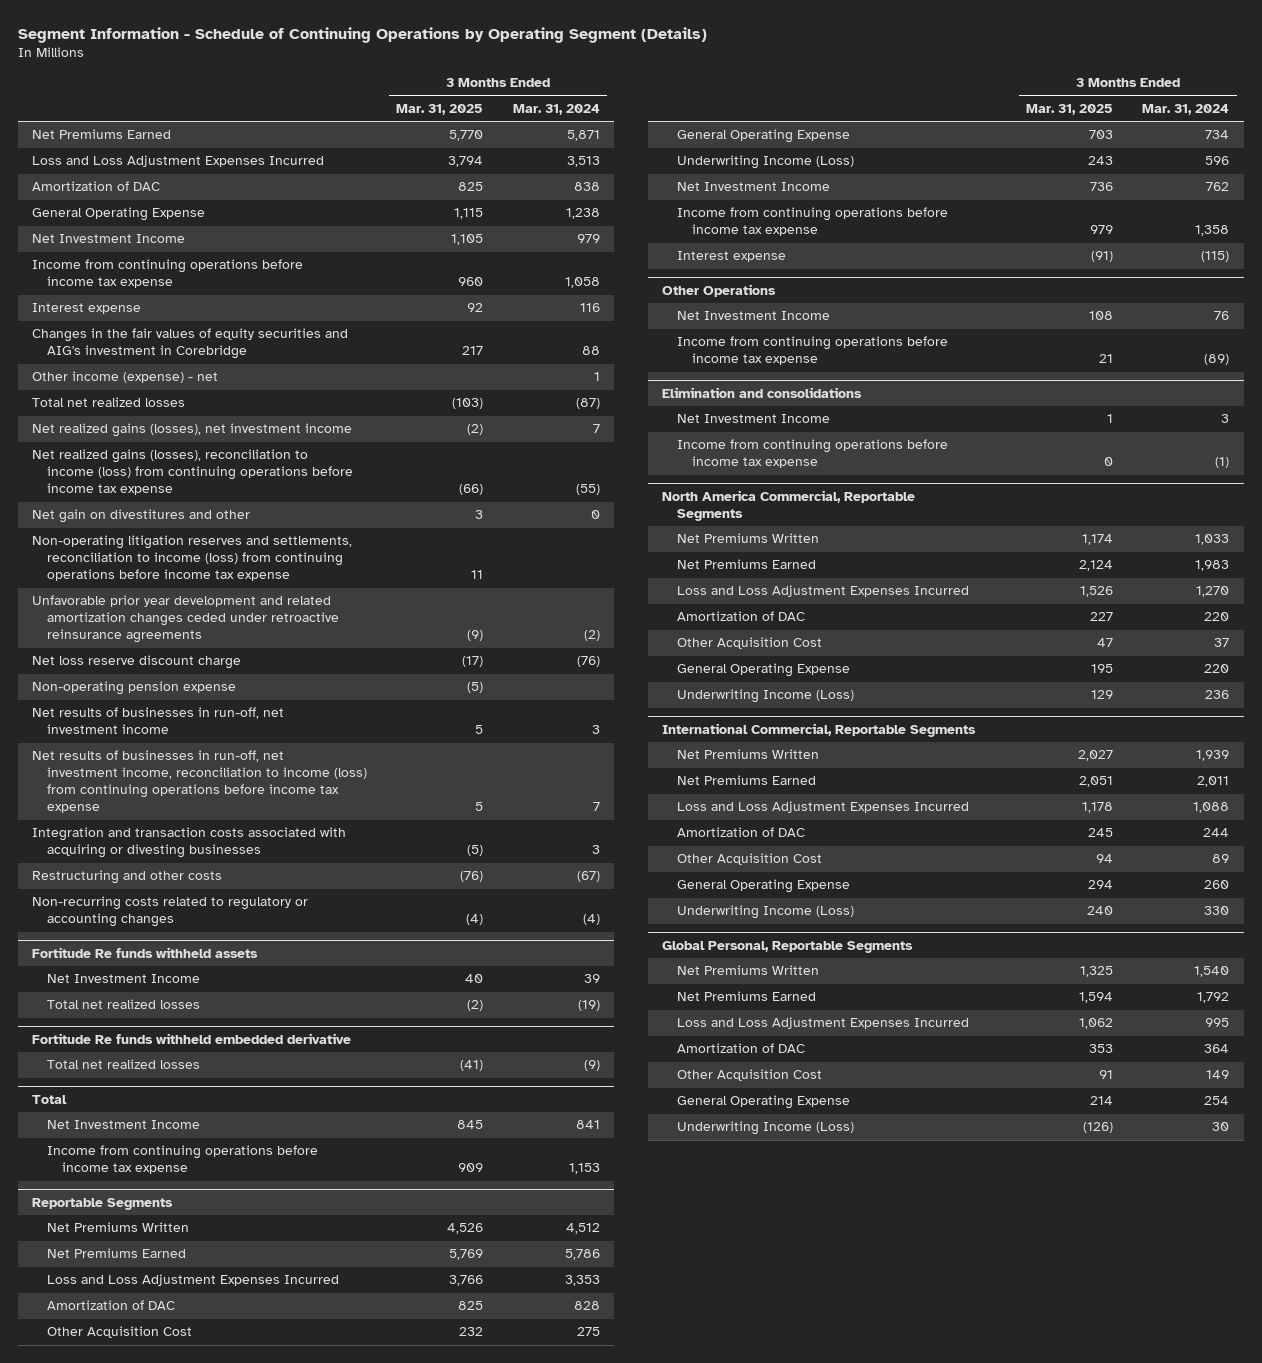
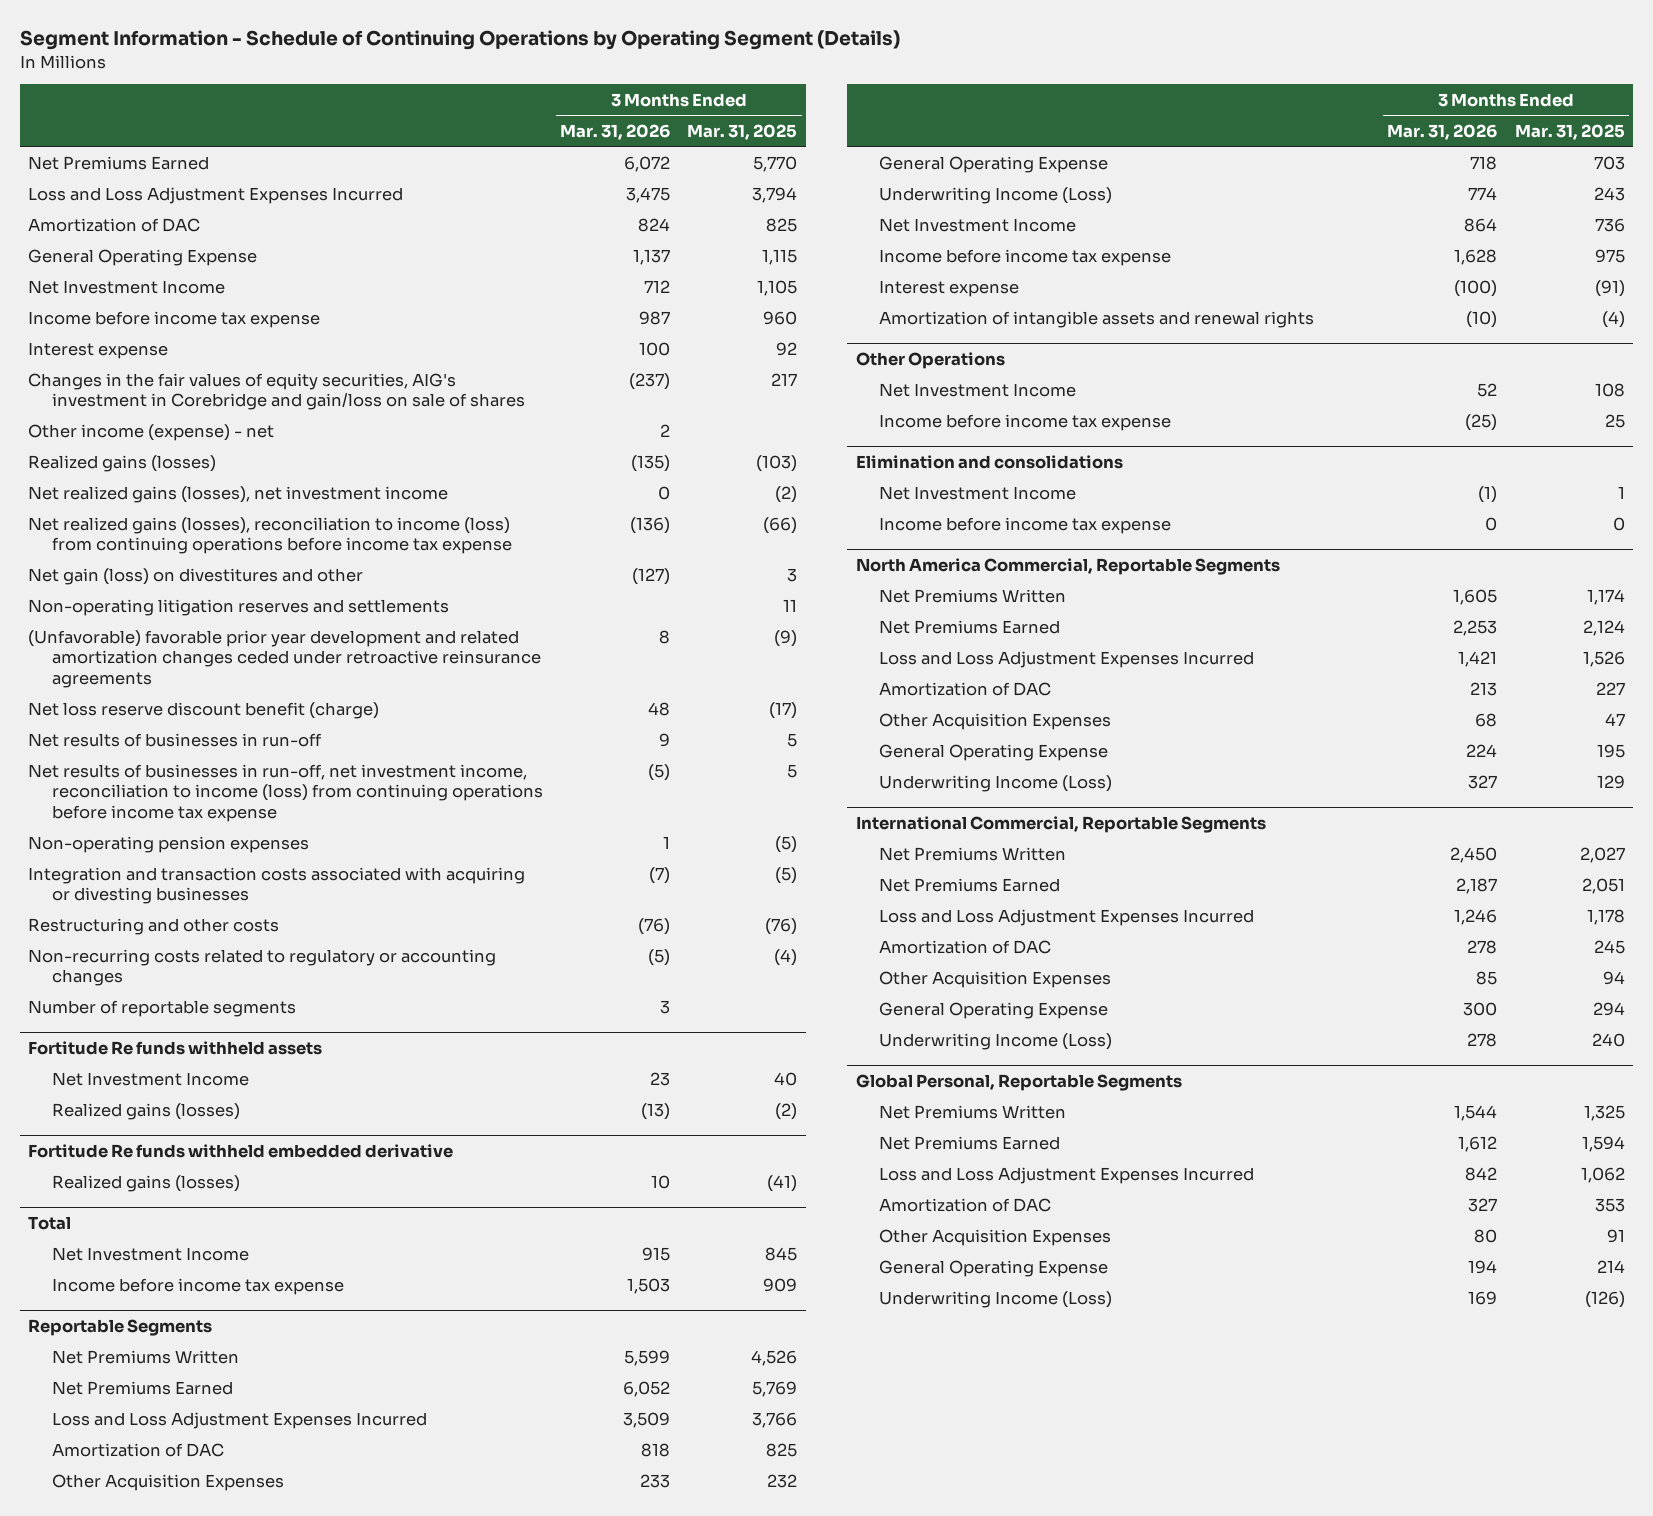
- | 3 Months Ended Mar. 31, 2025 | 3 Months Ended Mar. 31, 2024
+ | 3 Months Ended Mar. 31, 2026 | 3 Months Ended Mar. 31, 2025
- Income from continuing operations before income tax expense | 960 | 1,058
+ Income before income tax expense | 987 | 960
- Changes in the fair values of equity securities and AIG's investment in Corebridge | 217 | 88
+ Changes in the fair values of equity securities, AIG's investment in Corebridge and gain/loss on sale of shares | (237) | 217
- Total net realized losses | (103) | (87)
+ Realized gains (losses) | (135) | (103)
- Net gain on divestitures and other | 3 | 0
- Non-operating litigation reserves and settlements, reconciliation to income (loss) from continuing operations before income tax expense | 11 |
- Unfavorable prior year development and related amortization changes ceded under retroactive reinsurance agreements | (9) | (2)
- Net loss reserve discount charge | (17) | (76)
- Non-operating pension expense | (5) |
- Net results of businesses in run-off, net investment income | 5 | 3
+ Net gain (loss) on divestitures and other | (127) | 3
+ Non-operating litigation reserves and settlements | | 11
+ (Unfavorable) favorable prior year development and related amortization changes ceded under retroactive reinsurance agreements | 8 | (9)
+ Net loss reserve discount benefit (charge) | 48 | (17)
+ Net results of businesses in run-off | 9 | 5
+ Non-operating pension expenses | 1 | (5)
+ Number of reportable segments | 3 |
@ Fortitude Re funds withheld assets
- Total net realized losses | (2) | (19)
+ Realized gains (losses) | (13) | (2)
@ Fortitude Re funds withheld embedded derivative
- Total net realized losses | (41) | (9)
+ Realized gains (losses) | 10 | (41)
@ Total
- Income from continuing operations before income tax expense | 909 | 1,153
+ Income before income tax expense | 1,503 | 909
@ Reportable Segments
- Other Acquisition Cost | 232 | 275
+ Other Acquisition Expenses | 233 | 232
- Income from continuing operations before income tax expense | 979 | 1,358
+ Income before income tax expense | 1,628 | 975
+ Amortization of intangible assets and renewal rights | (10) | (4)
@ Other Operations
- Income from continuing operations before income tax expense | 21 | (89)
+ Income before income tax expense | (25) | 25
@ Elimination and consolidations
- Income from continuing operations before income tax expense | 0 | (1)
+ Income before income tax expense | 0 | 0
@ North America Commercial, Reportable Segments
- Other Acquisition Cost | 47 | 37
+ Other Acquisition Expenses | 68 | 47
@ International Commercial, Reportable Segments
- Other Acquisition Cost | 94 | 89
+ Other Acquisition Expenses | 85 | 94
@ Global Personal, Reportable Segments
- Other Acquisition Cost | 91 | 149
+ Other Acquisition Expenses | 80 | 91

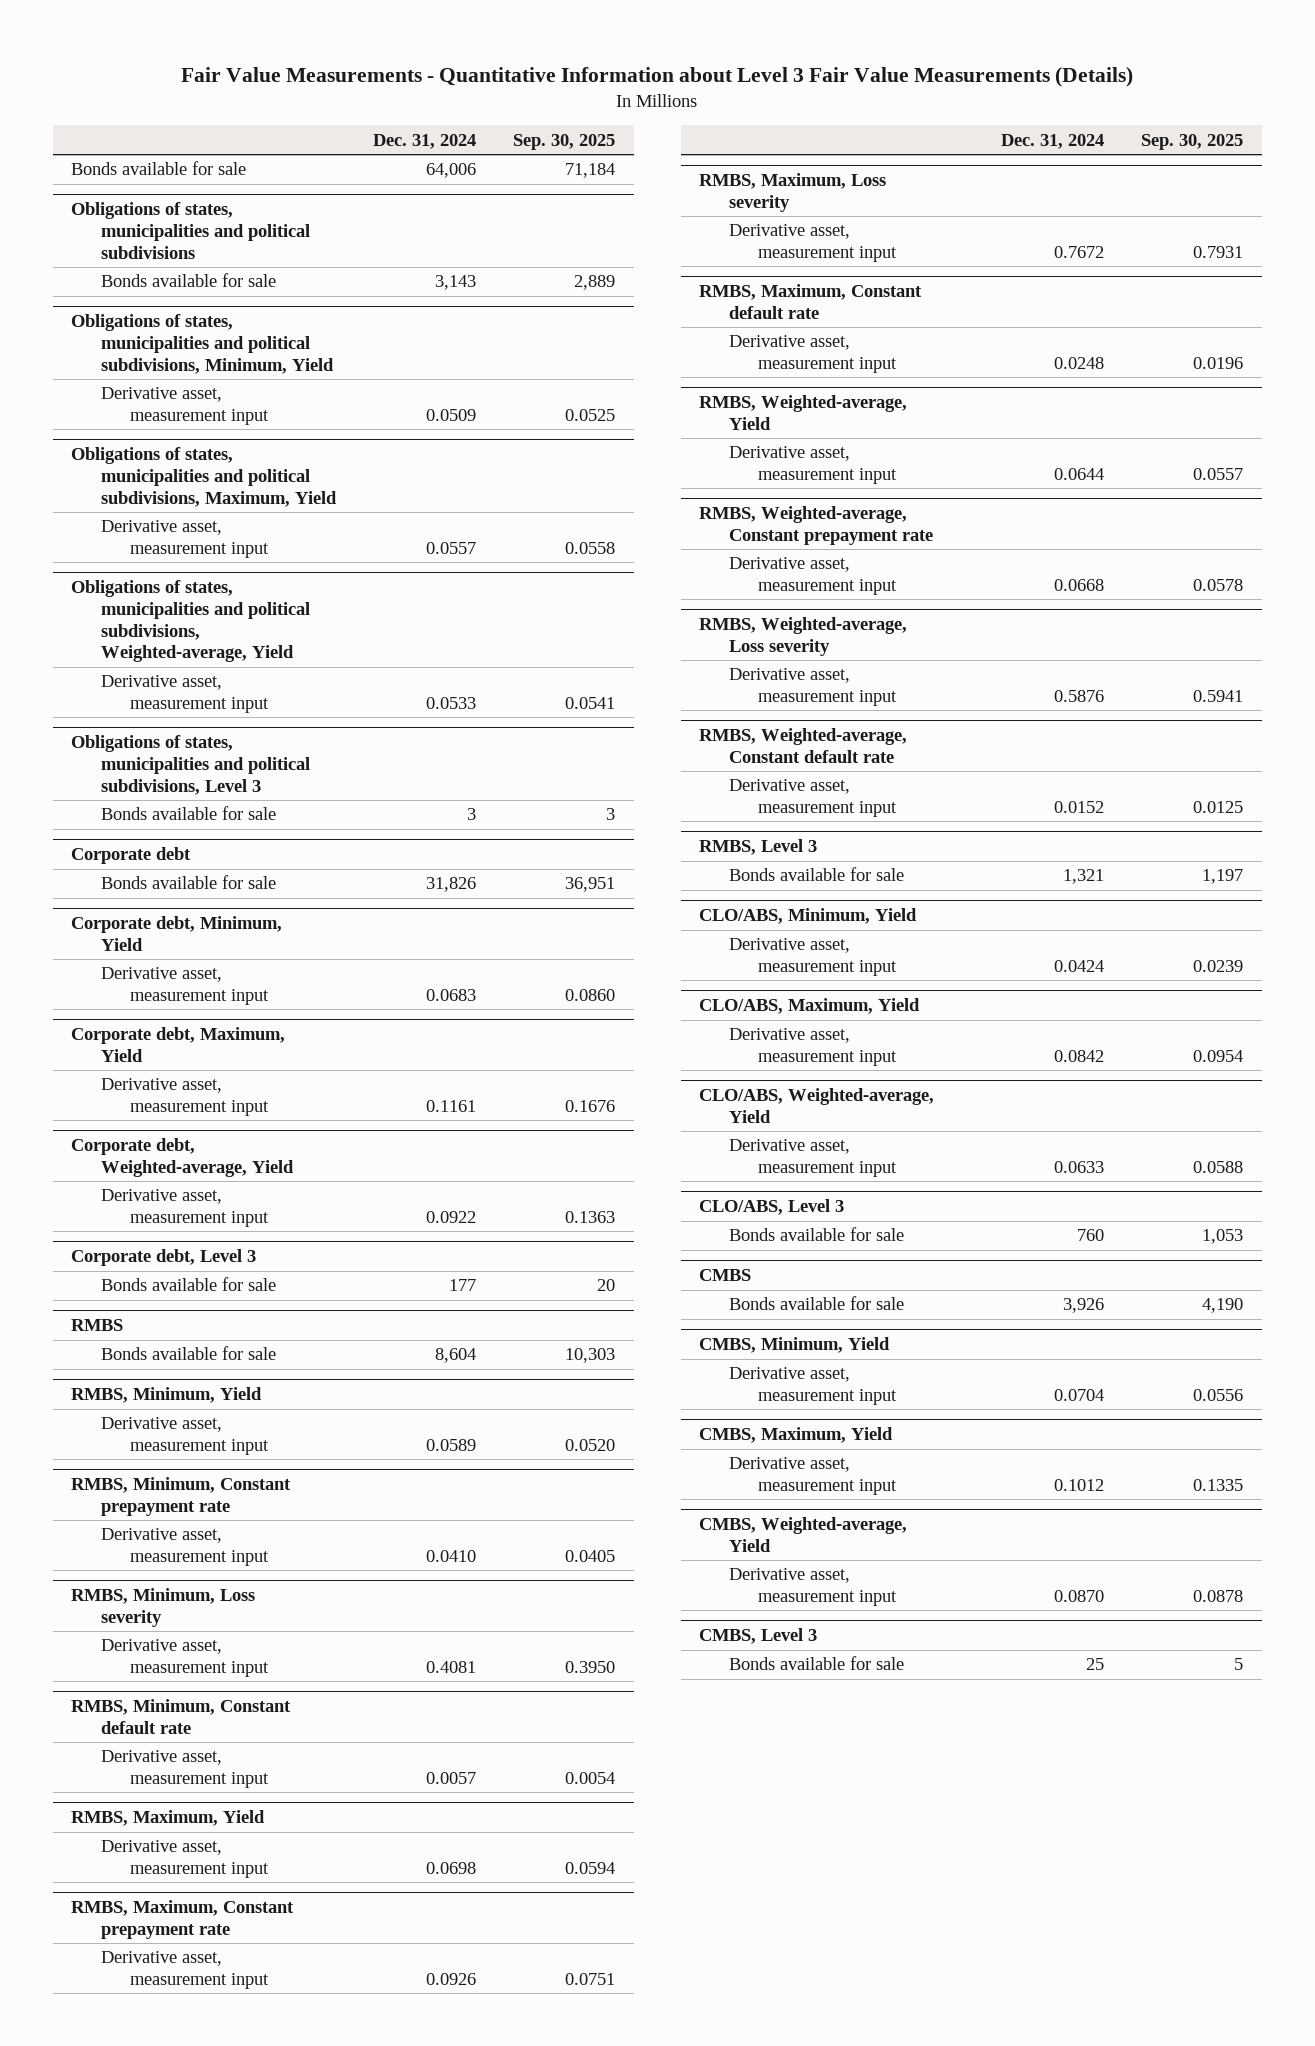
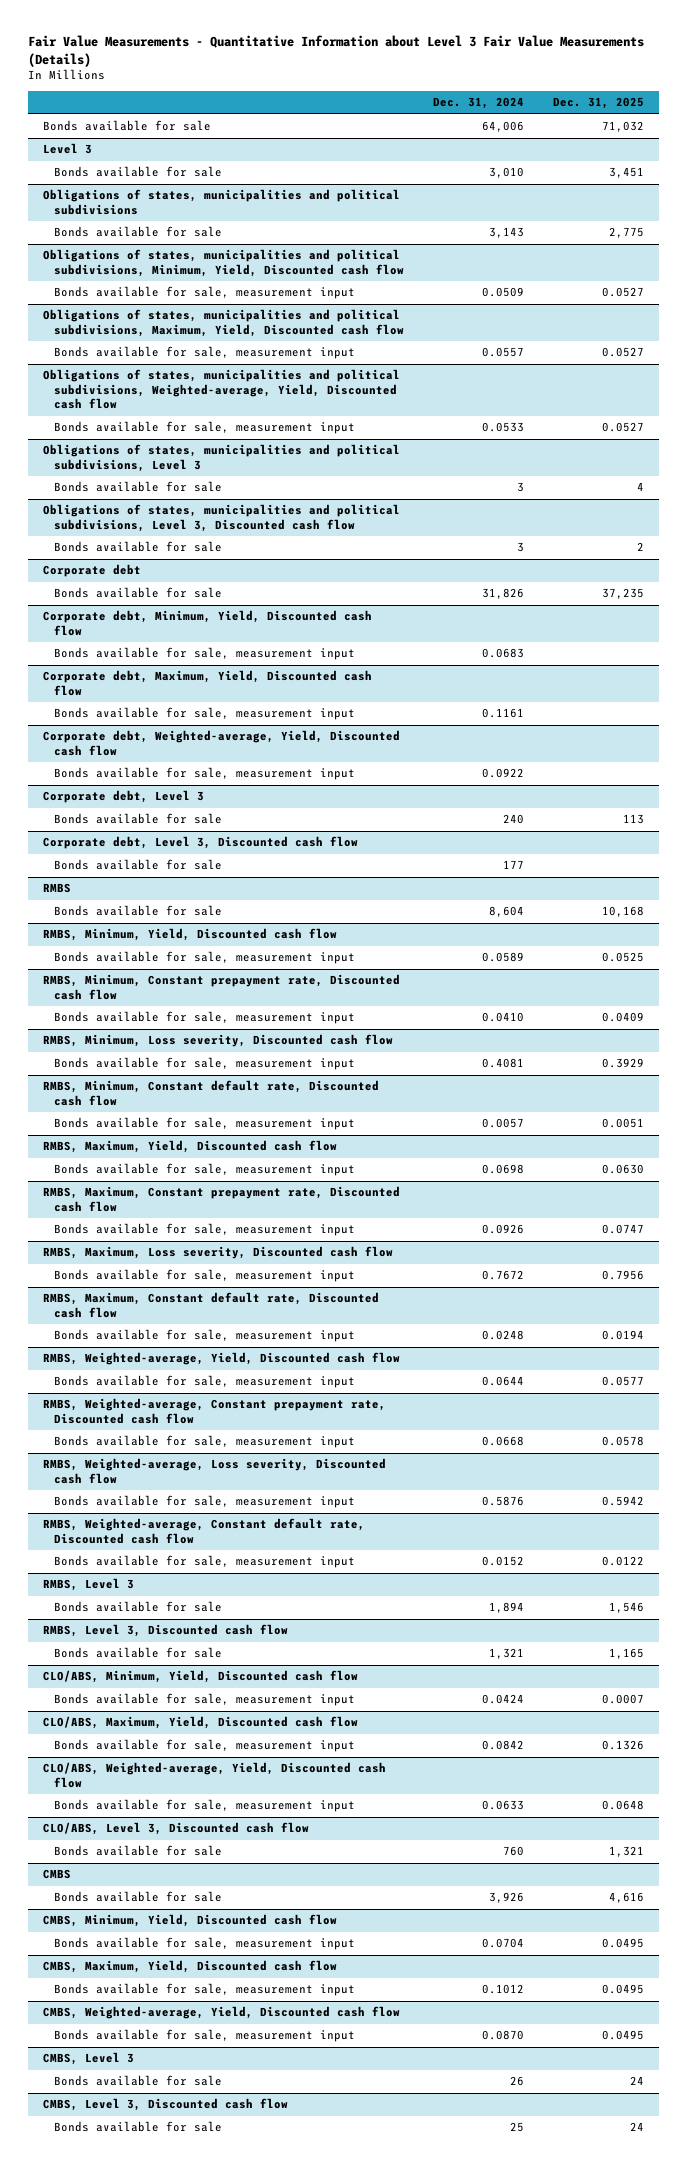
- | Dec. 31, 2024 | Sep. 30, 2025
+ | Dec. 31, 2024 | Dec. 31, 2025
+ Level 3
+ Bonds available for sale | 3,010 | 3,451
- Obligations of states, municipalities and political subdivisions, Minimum, Yield
- Derivative asset, measurement input | 0.0509 | 0.0525
- Obligations of states, municipalities and political subdivisions, Maximum, Yield
- Derivative asset, measurement input | 0.0557 | 0.0558
- Obligations of states, municipalities and political subdivisions, Weighted-average, Yield
- Derivative asset, measurement input | 0.0533 | 0.0541
+ Obligations of states, municipalities and political subdivisions, Minimum, Yield, Discounted cash flow
+ Bonds available for sale, measurement input | 0.0509 | 0.0527
+ Obligations of states, municipalities and political subdivisions, Maximum, Yield, Discounted cash flow
+ Bonds available for sale, measurement input | 0.0557 | 0.0527
+ Obligations of states, municipalities and political subdivisions, Weighted-average, Yield, Discounted cash flow
+ Bonds available for sale, measurement input | 0.0533 | 0.0527
+ Obligations of states, municipalities and political subdivisions, Level 3, Discounted cash flow
+ Bonds available for sale | 3 | 2
- Corporate debt, Minimum, Yield
- Derivative asset, measurement input | 0.0683 | 0.0860
- Corporate debt, Maximum, Yield
- Derivative asset, measurement input | 0.1161 | 0.1676
- Corporate debt, Weighted-average, Yield
- Derivative asset, measurement input | 0.0922 | 0.1363
+ Corporate debt, Minimum, Yield, Discounted cash flow
+ Bonds available for sale, measurement input | 0.0683 |
+ Corporate debt, Maximum, Yield, Discounted cash flow
+ Bonds available for sale, measurement input | 0.1161 |
+ Corporate debt, Weighted-average, Yield, Discounted cash flow
+ Bonds available for sale, measurement input | 0.0922 |
@ Corporate debt, Level 3
+ Bonds available for sale | 240 | 113
+ Corporate debt, Level 3, Discounted cash flow
- RMBS, Minimum, Yield
- Derivative asset, measurement input | 0.0589 | 0.0520
- RMBS, Minimum, Constant prepayment rate
- Derivative asset, measurement input | 0.0410 | 0.0405
- RMBS, Minimum, Loss severity
- Derivative asset, measurement input | 0.4081 | 0.3950
- RMBS, Minimum, Constant default rate
- Derivative asset, measurement input | 0.0057 | 0.0054
- RMBS, Maximum, Yield
- Derivative asset, measurement input | 0.0698 | 0.0594
- RMBS, Maximum, Constant prepayment rate
- Derivative asset, measurement input | 0.0926 | 0.0751
- RMBS, Maximum, Loss severity
- Derivative asset, measurement input | 0.7672 | 0.7931
- RMBS, Maximum, Constant default rate
- Derivative asset, measurement input | 0.0248 | 0.0196
- RMBS, Weighted-average, Yield
- Derivative asset, measurement input | 0.0644 | 0.0557
- RMBS, Weighted-average, Constant prepayment rate
- Derivative asset, measurement input | 0.0668 | 0.0578
- RMBS, Weighted-average, Loss severity
- Derivative asset, measurement input | 0.5876 | 0.5941
- RMBS, Weighted-average, Constant default rate
- Derivative asset, measurement input | 0.0152 | 0.0125
+ RMBS, Minimum, Yield, Discounted cash flow
+ Bonds available for sale, measurement input | 0.0589 | 0.0525
+ RMBS, Minimum, Constant prepayment rate, Discounted cash flow
+ Bonds available for sale, measurement input | 0.0410 | 0.0409
+ RMBS, Minimum, Loss severity, Discounted cash flow
+ Bonds available for sale, measurement input | 0.4081 | 0.3929
+ RMBS, Minimum, Constant default rate, Discounted cash flow
+ Bonds available for sale, measurement input | 0.0057 | 0.0051
+ RMBS, Maximum, Yield, Discounted cash flow
+ Bonds available for sale, measurement input | 0.0698 | 0.0630
+ RMBS, Maximum, Constant prepayment rate, Discounted cash flow
+ Bonds available for sale, measurement input | 0.0926 | 0.0747
+ RMBS, Maximum, Loss severity, Discounted cash flow
+ Bonds available for sale, measurement input | 0.7672 | 0.7956
+ RMBS, Maximum, Constant default rate, Discounted cash flow
+ Bonds available for sale, measurement input | 0.0248 | 0.0194
+ RMBS, Weighted-average, Yield, Discounted cash flow
+ Bonds available for sale, measurement input | 0.0644 | 0.0577
+ RMBS, Weighted-average, Constant prepayment rate, Discounted cash flow
+ Bonds available for sale, measurement input | 0.0668 | 0.0578
+ RMBS, Weighted-average, Loss severity, Discounted cash flow
+ Bonds available for sale, measurement input | 0.5876 | 0.5942
+ RMBS, Weighted-average, Constant default rate, Discounted cash flow
+ Bonds available for sale, measurement input | 0.0152 | 0.0122
@ RMBS, Level 3
+ Bonds available for sale | 1,894 | 1,546
+ RMBS, Level 3, Discounted cash flow
- CLO/ABS, Minimum, Yield
- Derivative asset, measurement input | 0.0424 | 0.0239
- CLO/ABS, Maximum, Yield
- Derivative asset, measurement input | 0.0842 | 0.0954
- CLO/ABS, Weighted-average, Yield
- Derivative asset, measurement input | 0.0633 | 0.0588
- CLO/ABS, Level 3
+ CLO/ABS, Minimum, Yield, Discounted cash flow
+ Bonds available for sale, measurement input | 0.0424 | 0.0007
+ CLO/ABS, Maximum, Yield, Discounted cash flow
+ Bonds available for sale, measurement input | 0.0842 | 0.1326
+ CLO/ABS, Weighted-average, Yield, Discounted cash flow
+ Bonds available for sale, measurement input | 0.0633 | 0.0648
+ CLO/ABS, Level 3, Discounted cash flow
- CMBS, Minimum, Yield
- Derivative asset, measurement input | 0.0704 | 0.0556
- CMBS, Maximum, Yield
- Derivative asset, measurement input | 0.1012 | 0.1335
- CMBS, Weighted-average, Yield
- Derivative asset, measurement input | 0.0870 | 0.0878
+ CMBS, Minimum, Yield, Discounted cash flow
+ Bonds available for sale, measurement input | 0.0704 | 0.0495
+ CMBS, Maximum, Yield, Discounted cash flow
+ Bonds available for sale, measurement input | 0.1012 | 0.0495
+ CMBS, Weighted-average, Yield, Discounted cash flow
+ Bonds available for sale, measurement input | 0.0870 | 0.0495
@ CMBS, Level 3
+ Bonds available for sale | 26 | 24
+ CMBS, Level 3, Discounted cash flow

